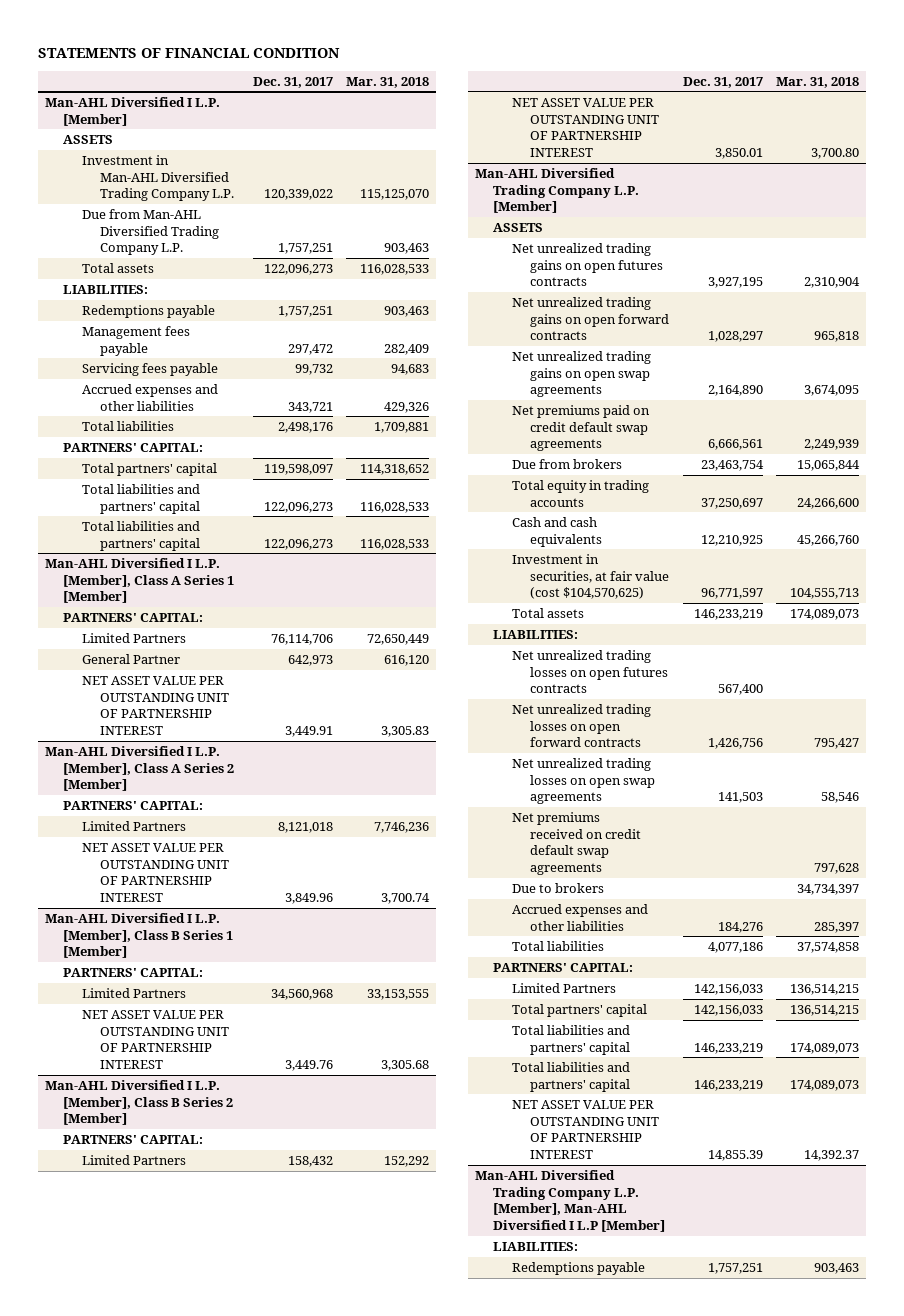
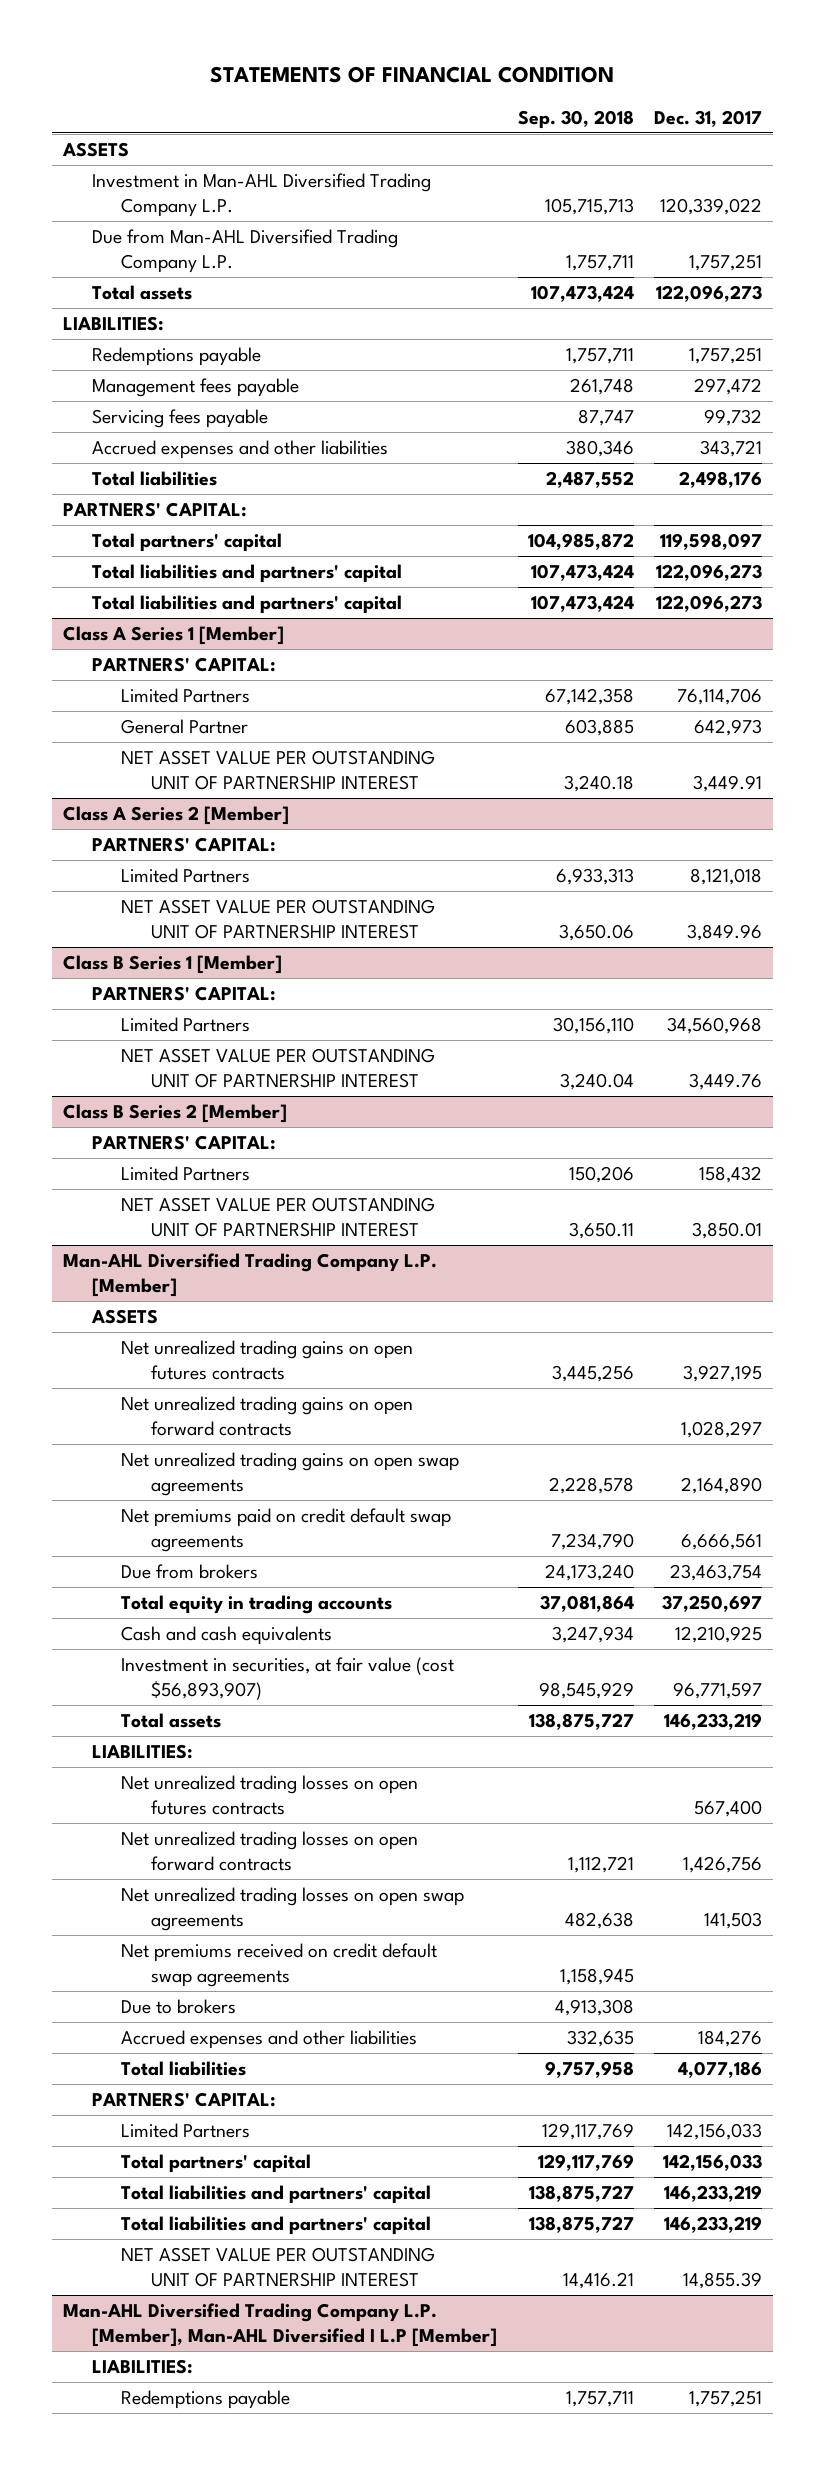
- | Dec. 31, 2017 | Mar. 31, 2018
+ | Sep. 30, 2018 | Dec. 31, 2017
- Man-AHL Diversified I L.P. [Member]
- Man-AHL Diversified I L.P. [Member], Class A Series 1 [Member]
+ Class A Series 1 [Member]
- Man-AHL Diversified I L.P. [Member], Class A Series 2 [Member]
+ Class A Series 2 [Member]
- Man-AHL Diversified I L.P. [Member], Class B Series 1 [Member]
+ Class B Series 1 [Member]
- Man-AHL Diversified I L.P. [Member], Class B Series 2 [Member]
+ Class B Series 2 [Member]
@ Man-AHL Diversified Trading Company L.P. [Member]
- Investment in securities, at fair value (cost $104,570,625) | 96,771,597 | 104,555,713
+ Investment in securities, at fair value (cost $56,893,907) | 98,545,929 | 96,771,597

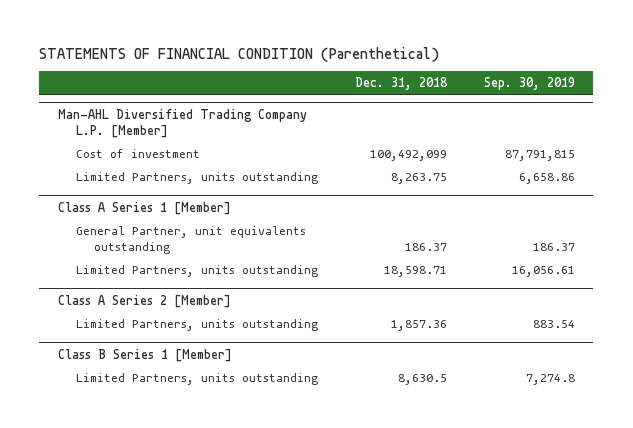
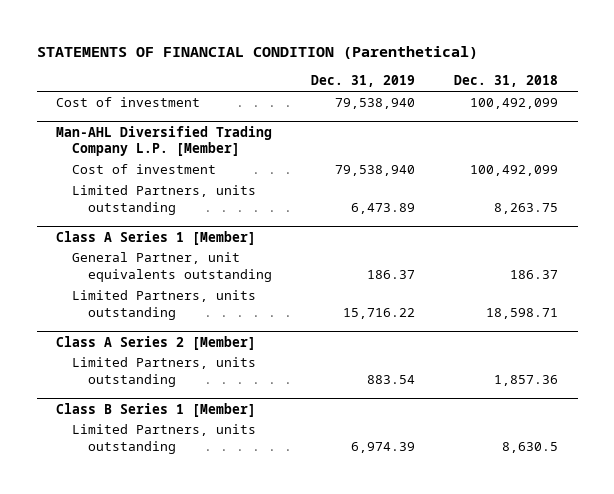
- | Dec. 31, 2018 | Sep. 30, 2019
+ | Dec. 31, 2019 | Dec. 31, 2018
+ Cost of investment | 79,538,940 | 100,492,099

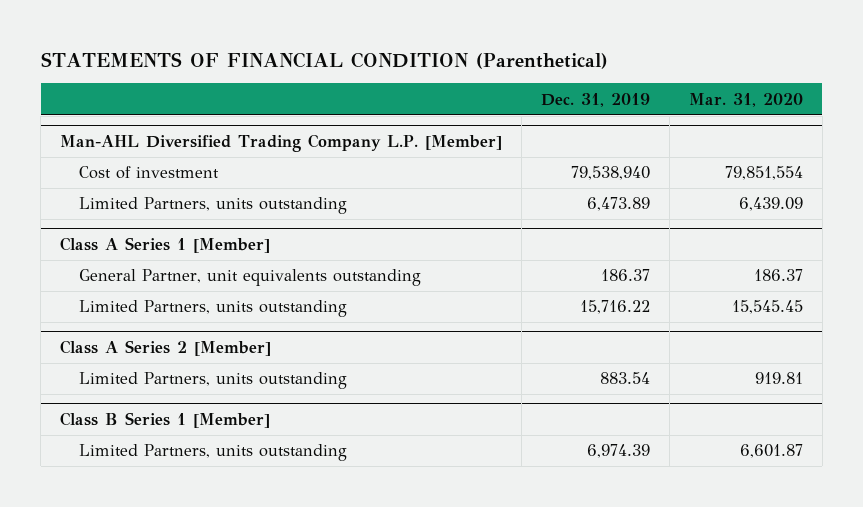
- | Dec. 31, 2019 | Dec. 31, 2018
+ | Dec. 31, 2019 | Mar. 31, 2020
- Cost of investment | 79,538,940 | 100,492,099

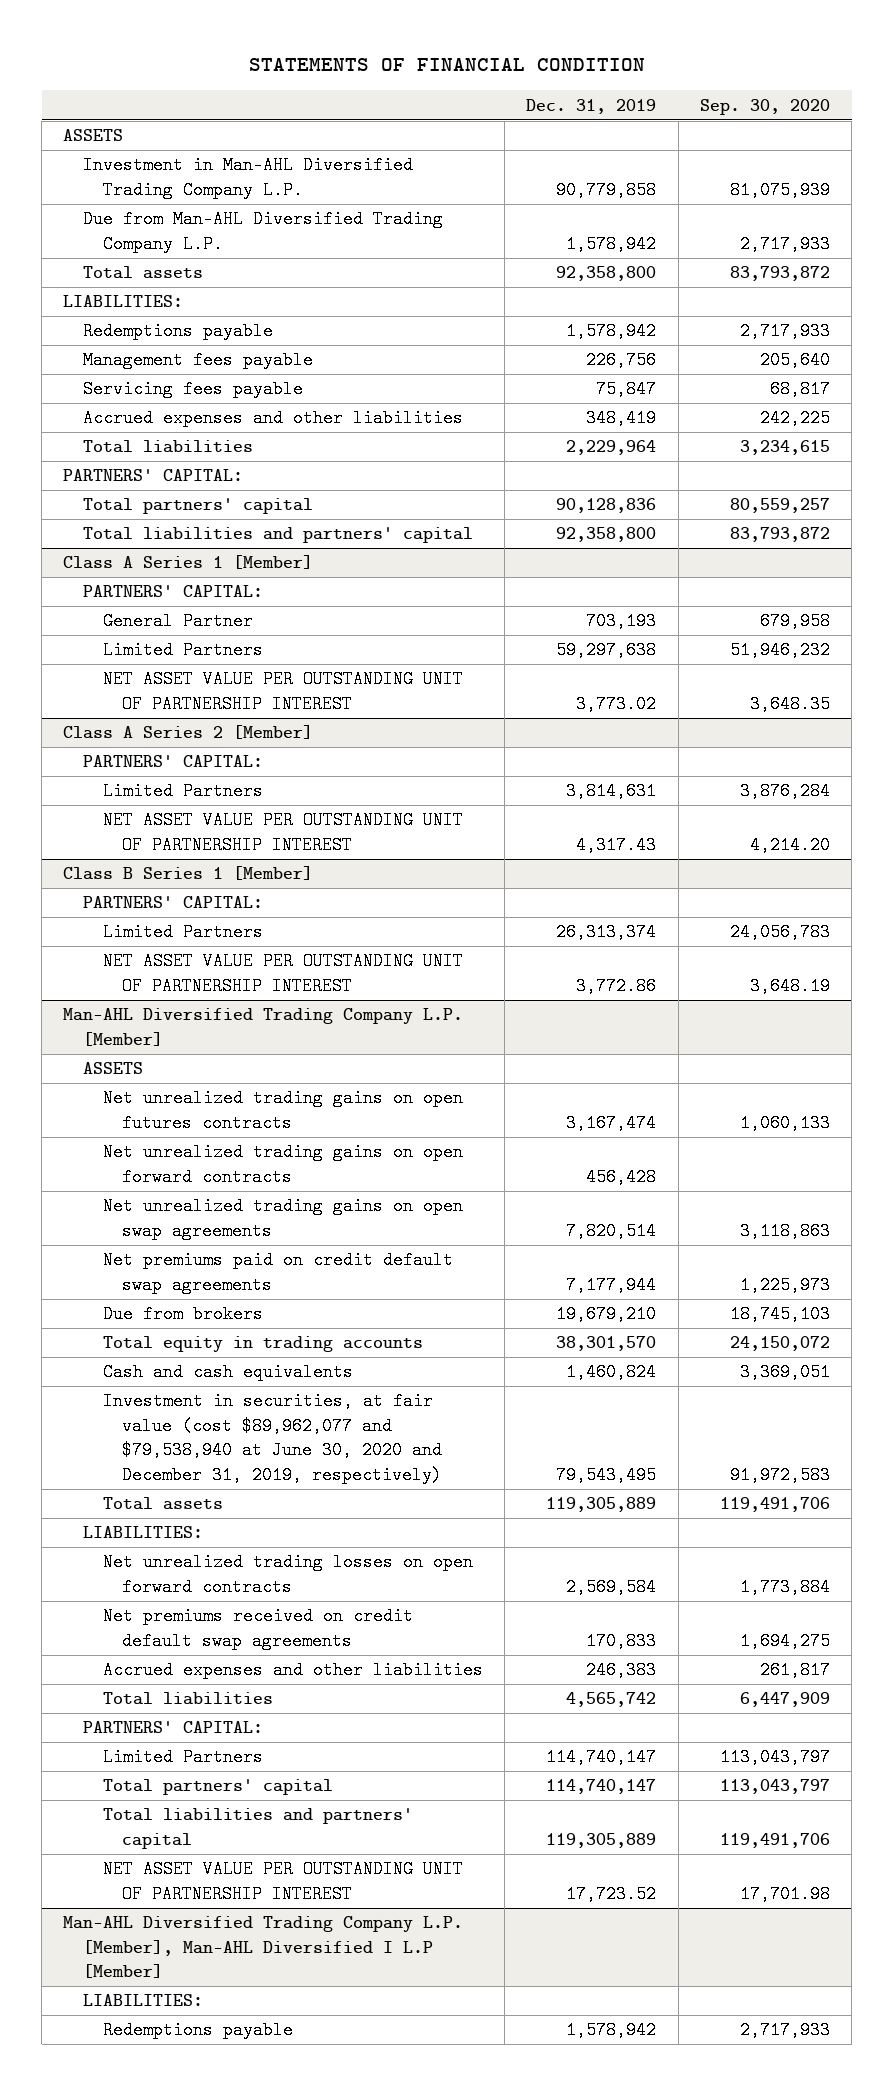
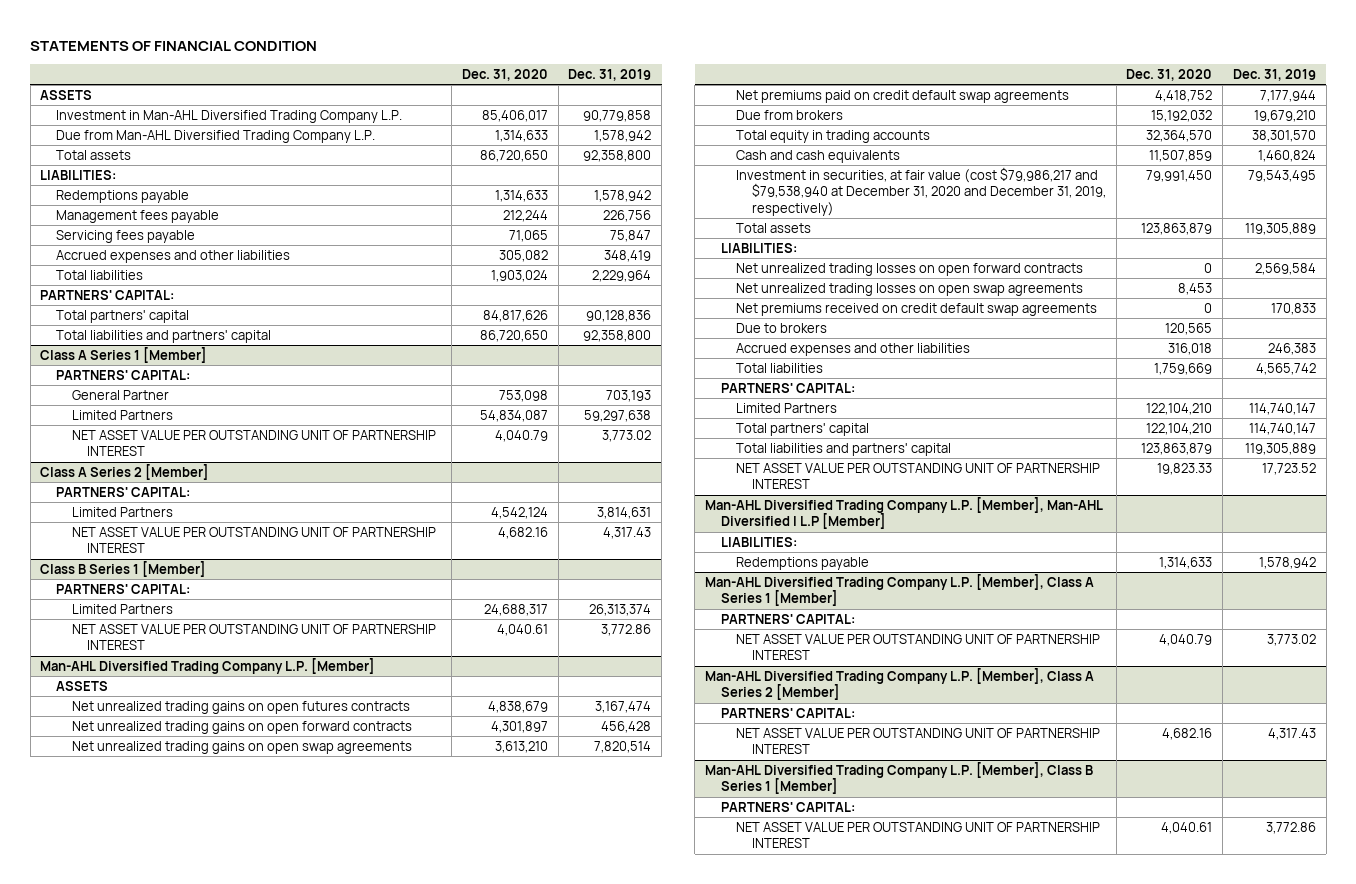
- | Dec. 31, 2019 | Sep. 30, 2020
+ | Dec. 31, 2020 | Dec. 31, 2019
@ Man-AHL Diversified Trading Company L.P. [Member]
- Investment in securities, at fair value (cost $89,962,077 and $79,538,940 at June 30, 2020 and December 31, 2019, respectively) | 79,543,495 | 91,972,583
+ Investment in securities, at fair value (cost $79,986,217 and $79,538,940 at December 31, 2020 and December 31, 2019, respectively) | 79,991,450 | 79,543,495
+ Net unrealized trading losses on open swap agreements | 8,453 |
+ Due to brokers | 120,565 |
+ Man-AHL Diversified Trading Company L.P. [Member], Class A Series 1 [Member]
+ PARTNERS' CAPITAL:
+ NET ASSET VALUE PER OUTSTANDING UNIT OF PARTNERSHIP INTEREST | 4,040.79 | 3,773.02
+ Man-AHL Diversified Trading Company L.P. [Member], Class A Series 2 [Member]
+ PARTNERS' CAPITAL:
+ NET ASSET VALUE PER OUTSTANDING UNIT OF PARTNERSHIP INTEREST | 4,682.16 | 4,317.43
+ Man-AHL Diversified Trading Company L.P. [Member], Class B Series 1 [Member]
+ PARTNERS' CAPITAL:
+ NET ASSET VALUE PER OUTSTANDING UNIT OF PARTNERSHIP INTEREST | 4,040.61 | 3,772.86

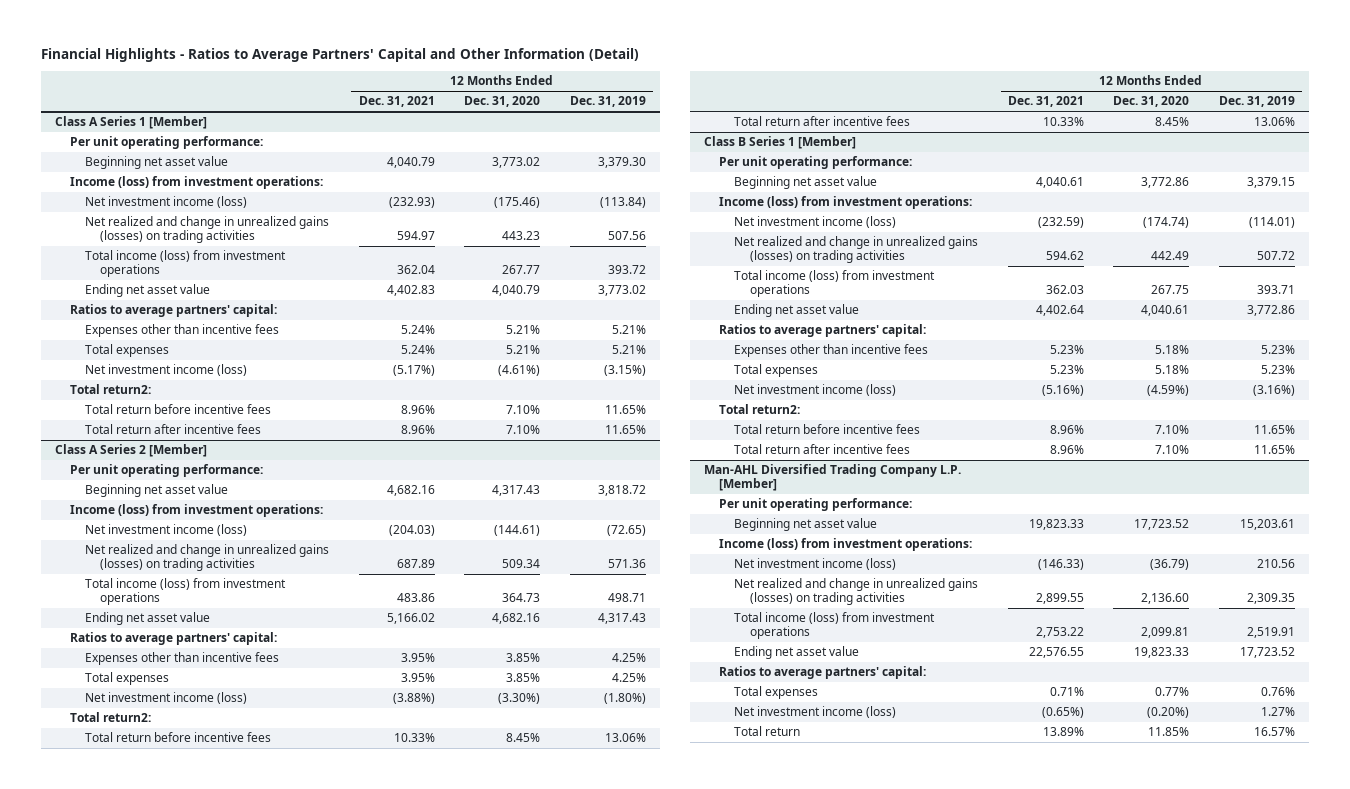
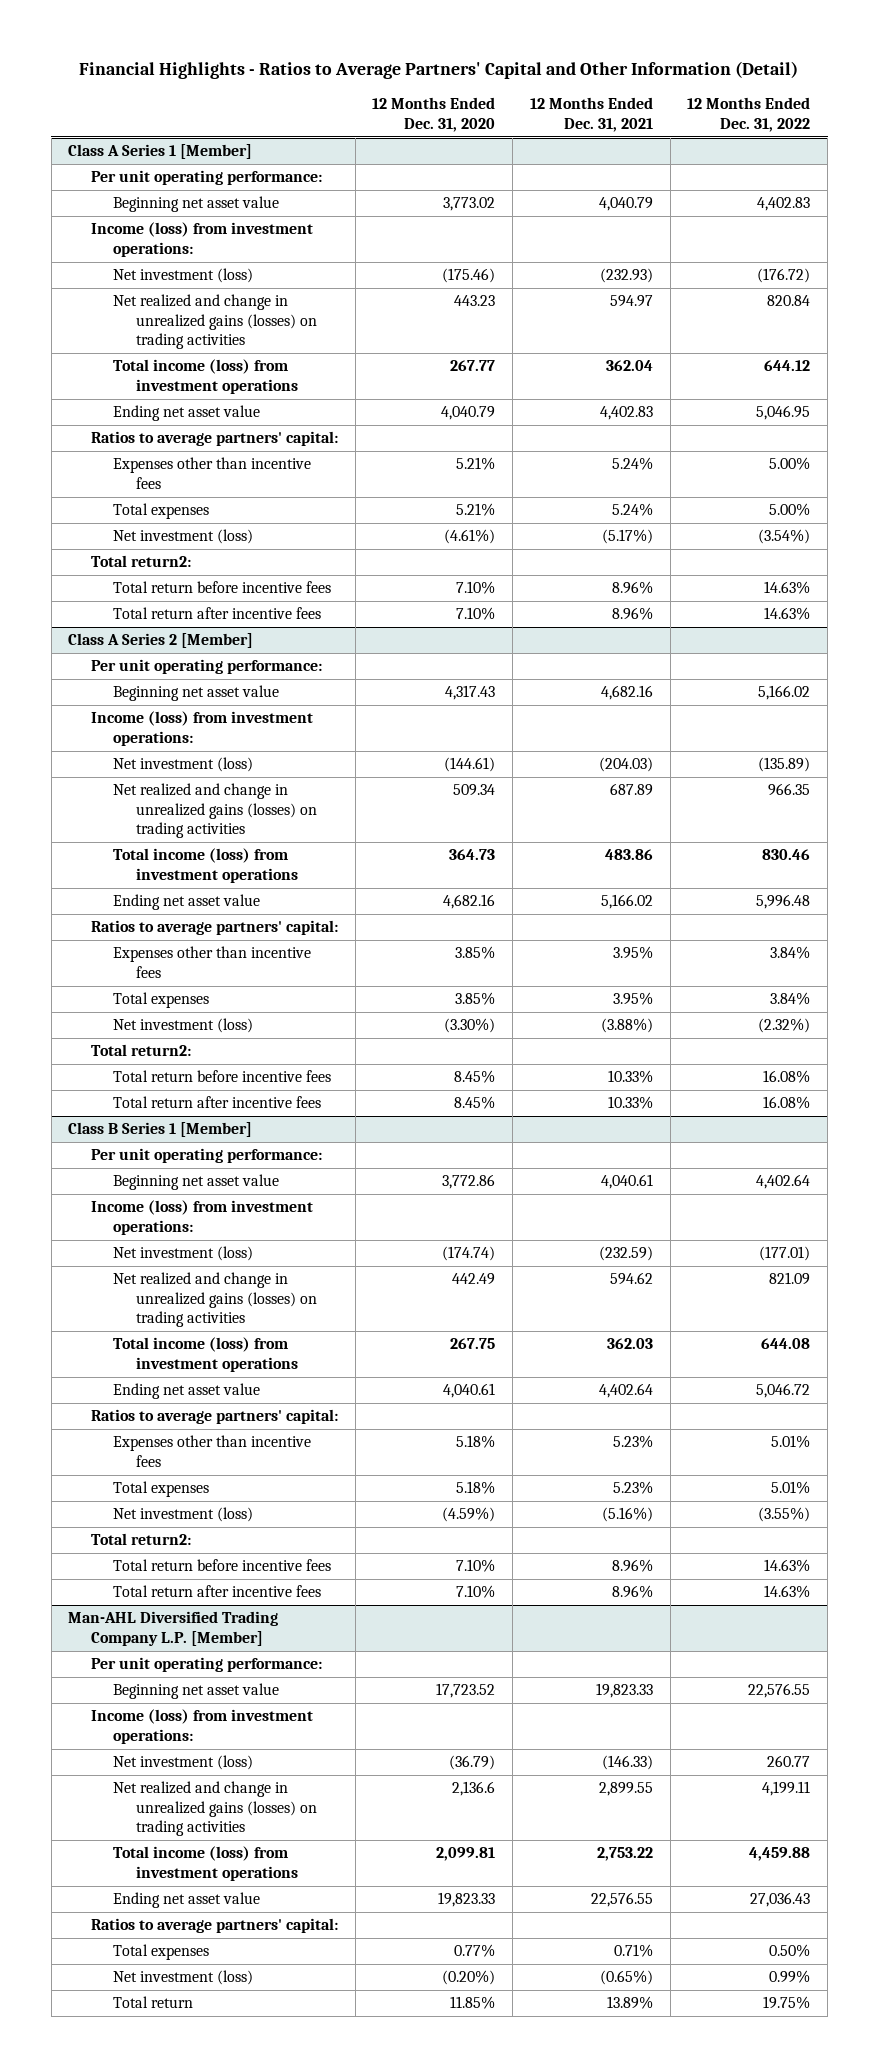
- | 12 Months Ended Dec. 31, 2021 | 12 Months Ended Dec. 31, 2020 | 12 Months Ended Dec. 31, 2019
+ | 12 Months Ended Dec. 31, 2020 | 12 Months Ended Dec. 31, 2021 | 12 Months Ended Dec. 31, 2022
@ Class A Series 1 [Member]
- Net investment income (loss) | (232.93) | (175.46) | (113.84)
+ Net investment (loss) | (175.46) | (232.93) | (176.72)
- Net investment income (loss) | (5.17%) | (4.61%) | (3.15%)
+ Net investment (loss) | (4.61%) | (5.17%) | (3.54%)
@ Class A Series 2 [Member]
- Net investment income (loss) | (204.03) | (144.61) | (72.65)
+ Net investment (loss) | (144.61) | (204.03) | (135.89)
- Net investment income (loss) | (3.88%) | (3.30%) | (1.80%)
+ Net investment (loss) | (3.30%) | (3.88%) | (2.32%)
@ Class B Series 1 [Member]
- Net investment income (loss) | (232.59) | (174.74) | (114.01)
+ Net investment (loss) | (174.74) | (232.59) | (177.01)
- Net investment income (loss) | (5.16%) | (4.59%) | (3.16%)
+ Net investment (loss) | (4.59%) | (5.16%) | (3.55%)
@ Man-AHL Diversified Trading Company L.P. [Member]
- Net investment income (loss) | (146.33) | (36.79) | 210.56
- Net realized and change in unrealized gains (losses) on trading activities | 2,899.55 | 2,136.60 | 2,309.35
+ Net investment (loss) | (36.79) | (146.33) | 260.77
+ Net realized and change in unrealized gains (losses) on trading activities | 2,136.6 | 2,899.55 | 4,199.11
- Net investment income (loss) | (0.65%) | (0.20%) | 1.27%
+ Net investment (loss) | (0.20%) | (0.65%) | 0.99%

